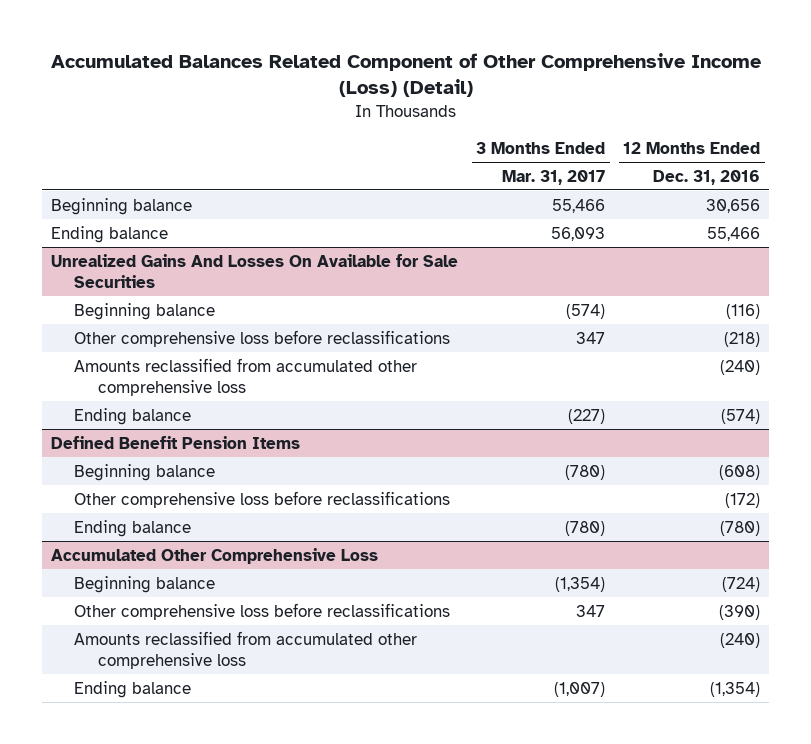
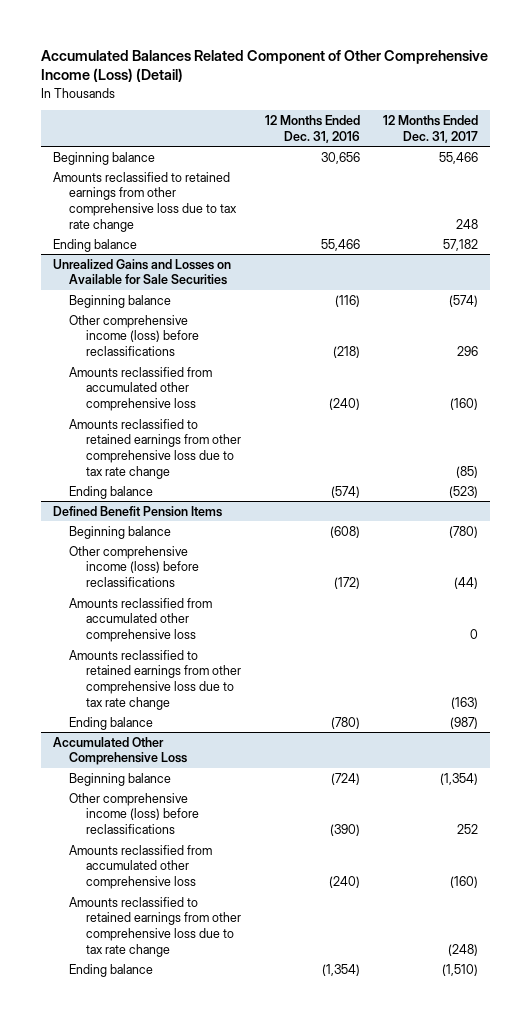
- | 3 Months Ended Mar. 31, 2017 | 12 Months Ended Dec. 31, 2016
+ | 12 Months Ended Dec. 31, 2016 | 12 Months Ended Dec. 31, 2017
+ Amounts reclassified to retained earnings from other comprehensive loss due to tax rate change | | 248
- Unrealized Gains And Losses On Available for Sale Securities
+ Unrealized Gains and Losses on Available for Sale Securities
- Other comprehensive loss before reclassifications | 347 | (218)
+ Other comprehensive income (loss) before reclassifications | (218) | 296
+ Amounts reclassified to retained earnings from other comprehensive loss due to tax rate change | | (85)
@ Defined Benefit Pension Items
- Other comprehensive loss before reclassifications | | (172)
+ Other comprehensive income (loss) before reclassifications | (172) | (44)
+ Amounts reclassified from accumulated other comprehensive loss | | 0
+ Amounts reclassified to retained earnings from other comprehensive loss due to tax rate change | | (163)
@ Accumulated Other Comprehensive Loss
- Other comprehensive loss before reclassifications | 347 | (390)
+ Other comprehensive income (loss) before reclassifications | (390) | 252
+ Amounts reclassified to retained earnings from other comprehensive loss due to tax rate change | | (248)

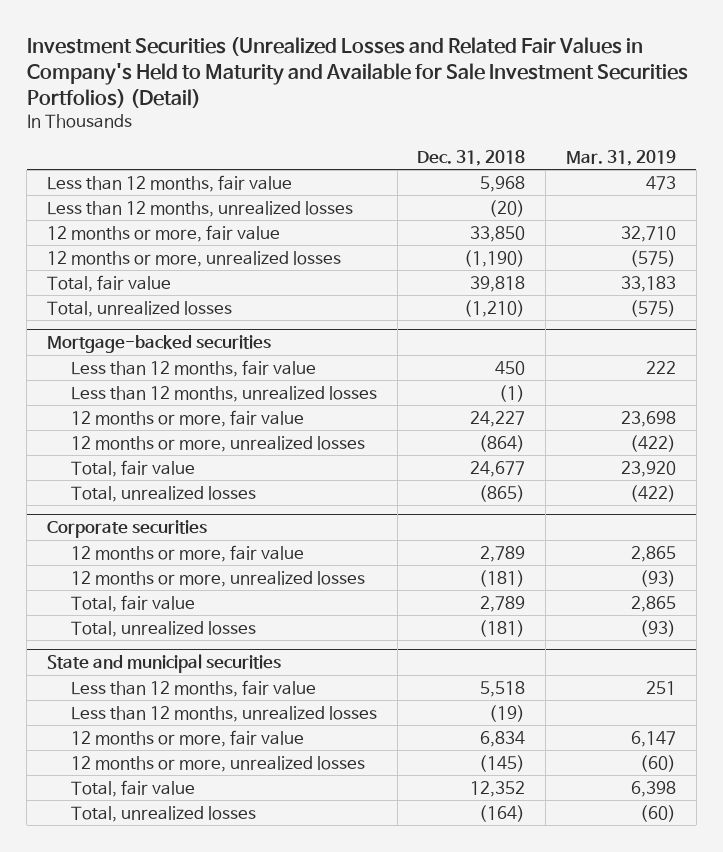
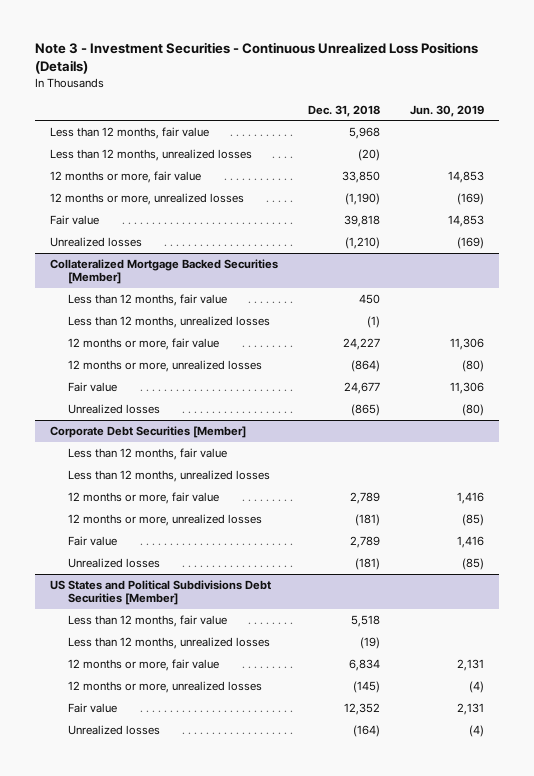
- Investment Securities (Unrealized Losses and Related Fair Values in Company's Held to Maturity and Available for Sale Investment Securities Portfolios) (Detail)
+ Note 3 - Investment Securities - Continuous Unrealized Loss Positions (Details)
- | Dec. 31, 2018 | Mar. 31, 2019
+ | Dec. 31, 2018 | Jun. 30, 2019
- Total, fair value | 39,818 | 33,183
- Total, unrealized losses | (1,210) | (575)
- Mortgage-backed securities
+ Fair value | 39,818 | 14,853
+ Unrealized losses | (1,210) | (169)
+ Collateralized Mortgage Backed Securities [Member]
- Total, fair value | 24,677 | 23,920
- Total, unrealized losses | (865) | (422)
- Corporate securities
+ Fair value | 24,677 | 11,306
+ Unrealized losses | (865) | (80)
+ Corporate Debt Securities [Member]
+ Less than 12 months, fair value
+ Less than 12 months, unrealized losses
- Total, fair value | 2,789 | 2,865
- Total, unrealized losses | (181) | (93)
- State and municipal securities
+ Fair value | 2,789 | 1,416
+ Unrealized losses | (181) | (85)
+ US States and Political Subdivisions Debt Securities [Member]
- Total, fair value | 12,352 | 6,398
- Total, unrealized losses | (164) | (60)
+ Fair value | 12,352 | 2,131
+ Unrealized losses | (164) | (4)

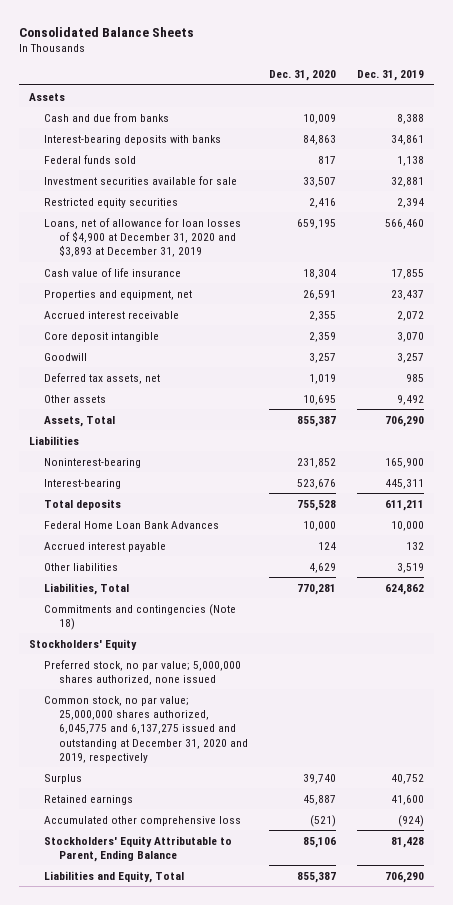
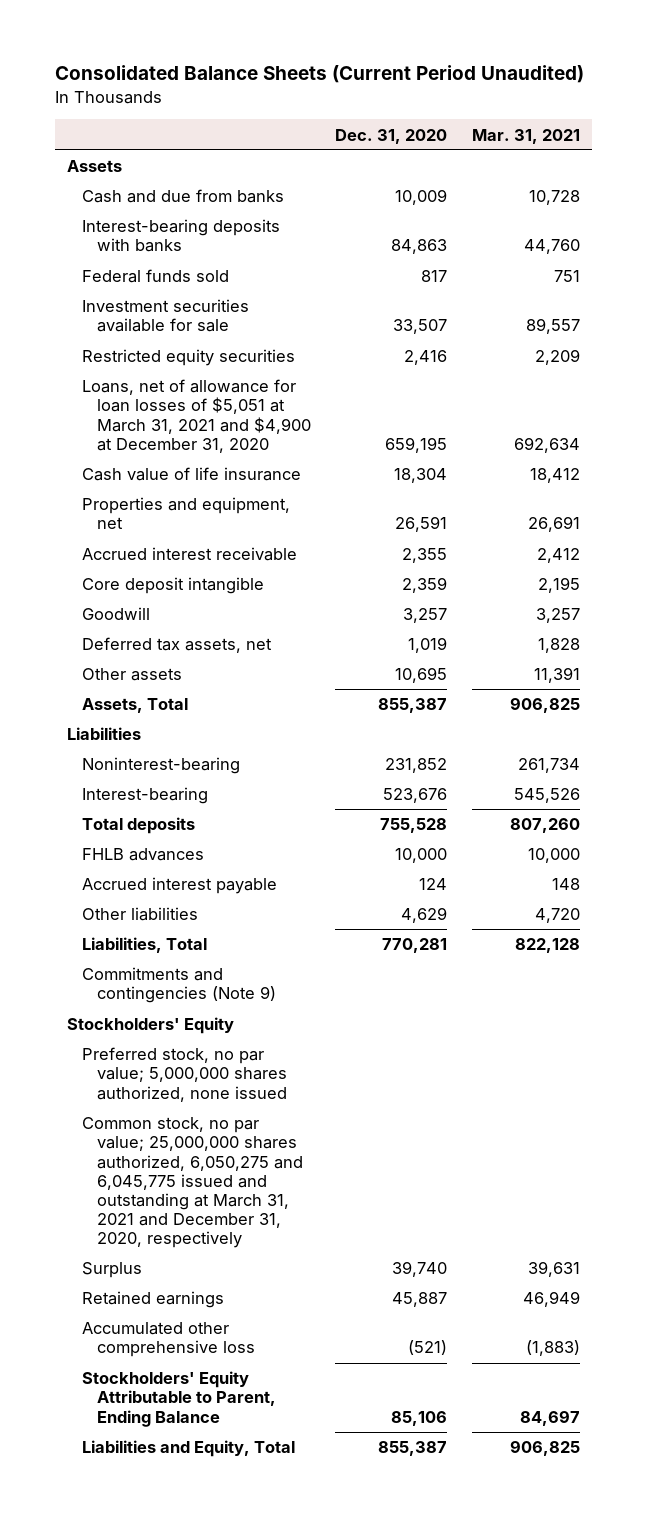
- Consolidated Balance Sheets
+ Consolidated Balance Sheets (Current Period Unaudited)
- | Dec. 31, 2020 | Dec. 31, 2019
+ | Dec. 31, 2020 | Mar. 31, 2021
- Loans, net of allowance for loan losses of $4,900 at December 31, 2020 and $3,893 at December 31, 2019 | 659,195 | 566,460
+ Loans, net of allowance for loan losses of $5,051 at March 31, 2021 and $4,900 at December 31, 2020 | 659,195 | 692,634
- Federal Home Loan Bank Advances | 10,000 | 10,000
+ FHLB advances | 10,000 | 10,000
- Commitments and contingencies (Note 18)
+ Commitments and contingencies (Note 9)
- Common stock, no par value; 25,000,000 shares authorized, 6,045,775 and 6,137,275 issued and outstanding at December 31, 2020 and 2019, respectively
+ Common stock, no par value; 25,000,000 shares authorized, 6,050,275 and 6,045,775 issued and outstanding at March 31, 2021 and December 31, 2020, respectively

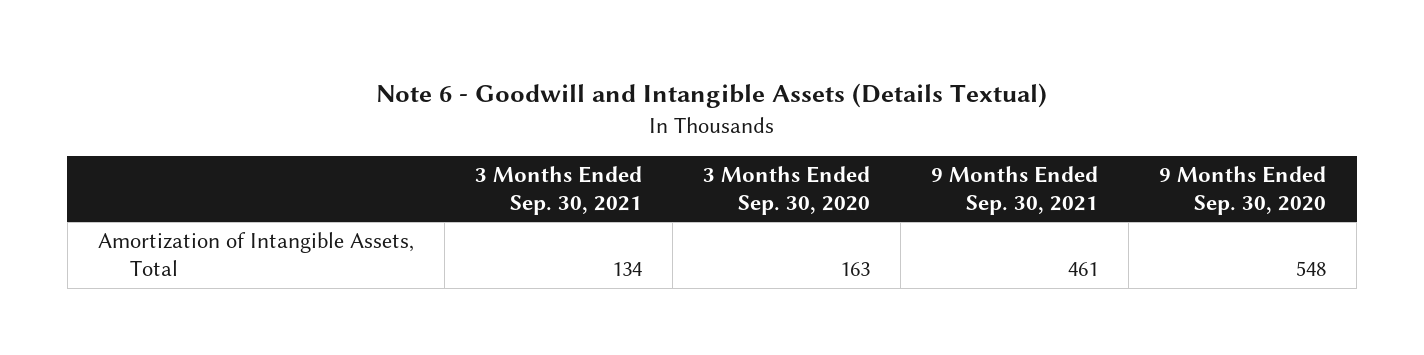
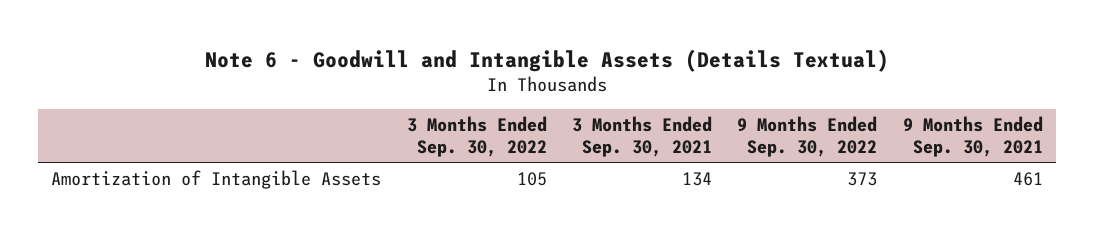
- | 3 Months Ended Sep. 30, 2021 | 3 Months Ended Sep. 30, 2020 | 9 Months Ended Sep. 30, 2021 | 9 Months Ended Sep. 30, 2020
+ | 3 Months Ended Sep. 30, 2022 | 3 Months Ended Sep. 30, 2021 | 9 Months Ended Sep. 30, 2022 | 9 Months Ended Sep. 30, 2021
- Amortization of Intangible Assets, Total | 134 | 163 | 461 | 548
+ Amortization of Intangible Assets | 105 | 134 | 373 | 461

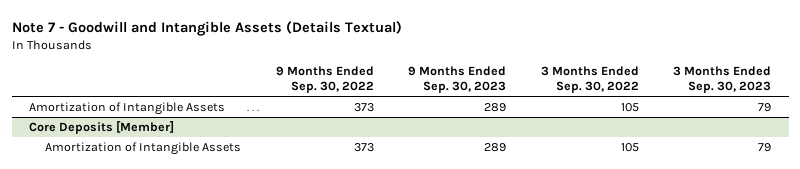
- Note 6 - Goodwill and Intangible Assets (Details Textual)
+ Note 7 - Goodwill and Intangible Assets (Details Textual)
- | 3 Months Ended Sep. 30, 2022 | 3 Months Ended Sep. 30, 2021 | 9 Months Ended Sep. 30, 2022 | 9 Months Ended Sep. 30, 2021
+ | 9 Months Ended Sep. 30, 2022 | 9 Months Ended Sep. 30, 2023 | 3 Months Ended Sep. 30, 2022 | 3 Months Ended Sep. 30, 2023
+ Core Deposits [Member]
+ Amortization of Intangible Assets | 373 | 289 | 105 | 79

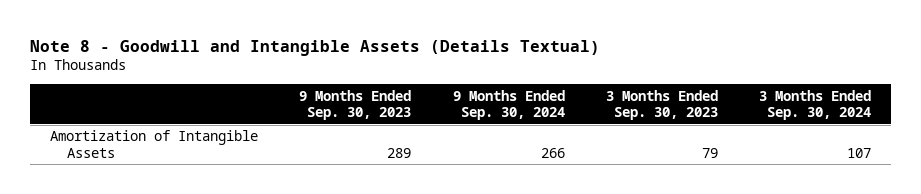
- Note 7 - Goodwill and Intangible Assets (Details Textual)
+ Note 8 - Goodwill and Intangible Assets (Details Textual)
- | 9 Months Ended Sep. 30, 2022 | 9 Months Ended Sep. 30, 2023 | 3 Months Ended Sep. 30, 2022 | 3 Months Ended Sep. 30, 2023
+ | 9 Months Ended Sep. 30, 2023 | 9 Months Ended Sep. 30, 2024 | 3 Months Ended Sep. 30, 2023 | 3 Months Ended Sep. 30, 2024
- Core Deposits [Member]
- Amortization of Intangible Assets | 373 | 289 | 105 | 79

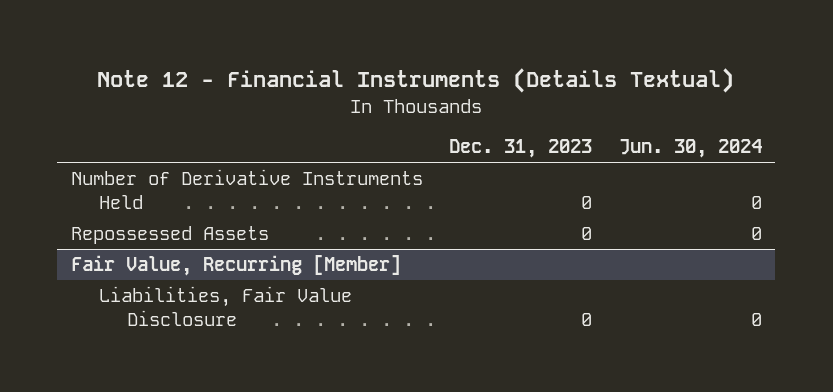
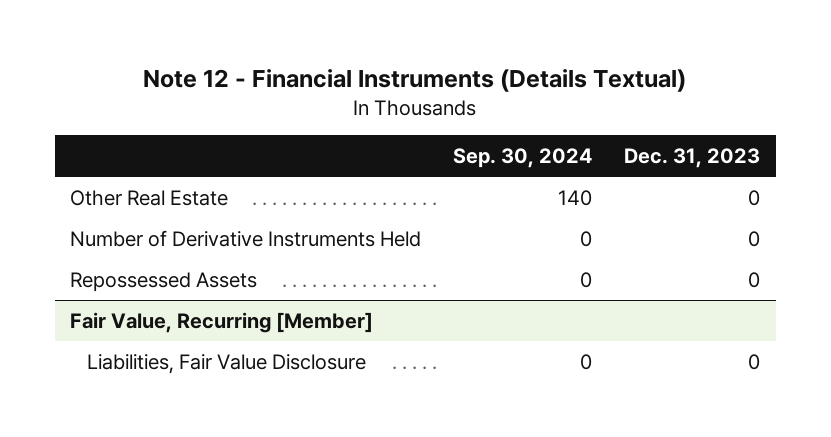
- | Dec. 31, 2023 | Jun. 30, 2024
+ | Sep. 30, 2024 | Dec. 31, 2023
+ Other Real Estate | 140 | 0

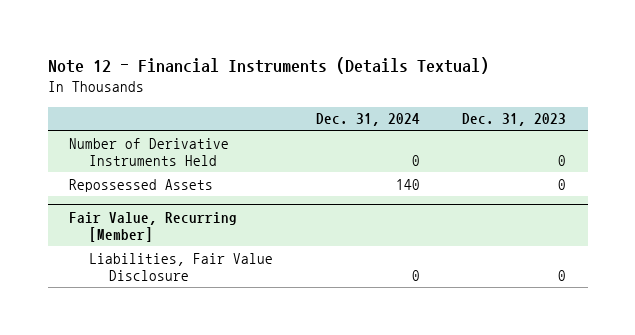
- | Sep. 30, 2024 | Dec. 31, 2023
+ | Dec. 31, 2024 | Dec. 31, 2023
- Other Real Estate | 140 | 0

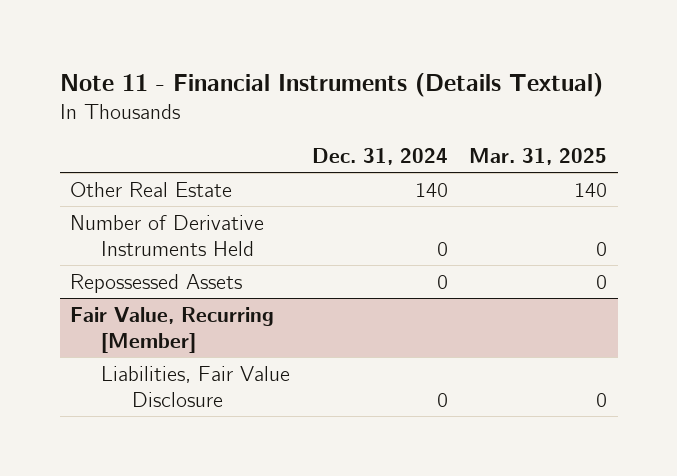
- Note 12 - Financial Instruments (Details Textual)
+ Note 11 - Financial Instruments (Details Textual)
- | Dec. 31, 2024 | Dec. 31, 2023
+ | Dec. 31, 2024 | Mar. 31, 2025
+ Other Real Estate | 140 | 140
- Repossessed Assets | 140 | 0
+ Repossessed Assets | 0 | 0

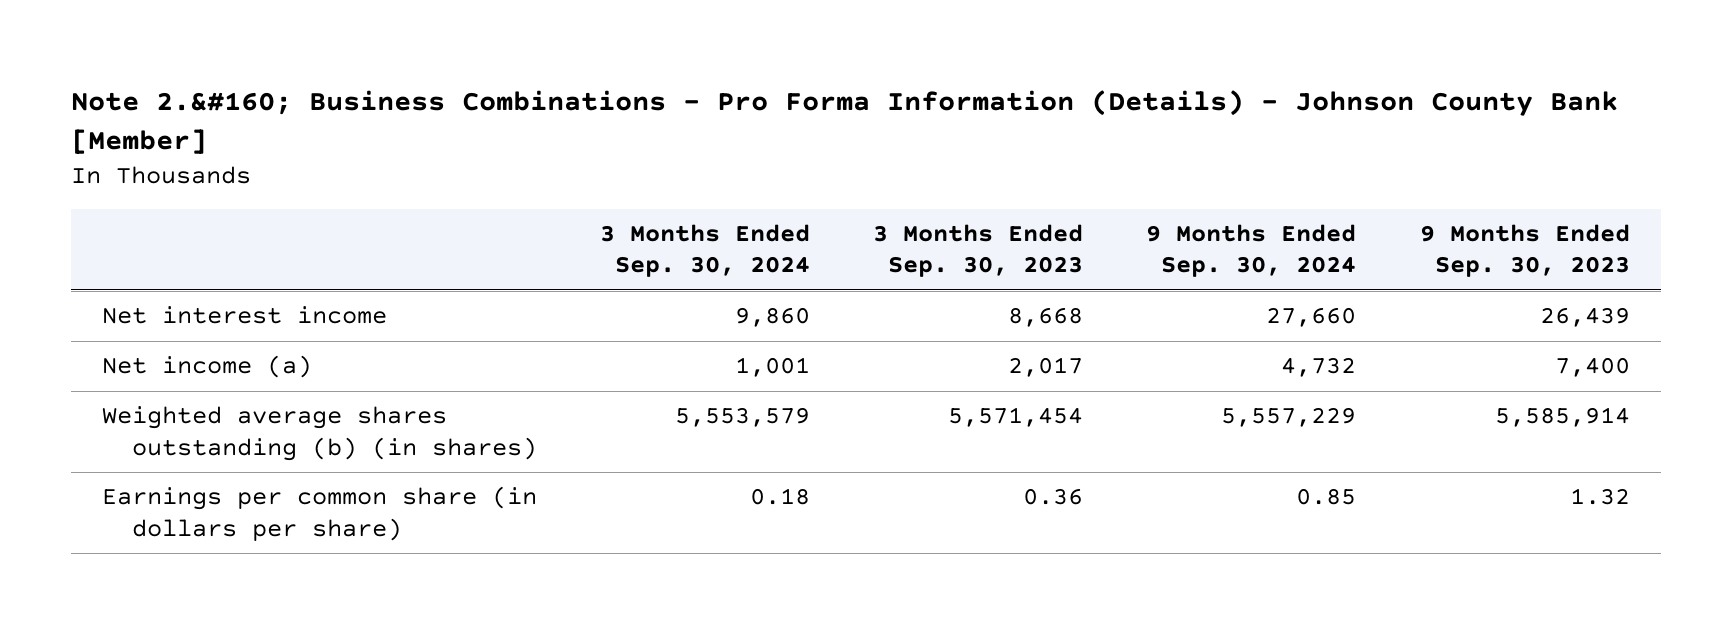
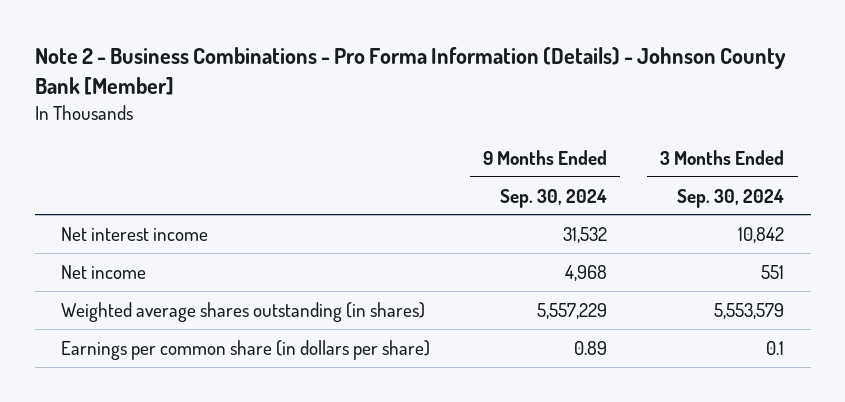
- Note 2.&#160; Business Combinations - Pro Forma Information (Details) - Johnson County Bank [Member]
+ Note 2 - Business Combinations - Pro Forma Information (Details) - Johnson County Bank [Member]
- | 3 Months Ended Sep. 30, 2024 | 3 Months Ended Sep. 30, 2023 | 9 Months Ended Sep. 30, 2024 | 9 Months Ended Sep. 30, 2023
+ | 9 Months Ended Sep. 30, 2024 | 3 Months Ended Sep. 30, 2024
- Net interest income | 9,860 | 8,668 | 27,660 | 26,439
- Net income (a) | 1,001 | 2,017 | 4,732 | 7,400
- Weighted average shares outstanding (b) (in shares) | 5,553,579 | 5,571,454 | 5,557,229 | 5,585,914
- Earnings per common share (in dollars per share) | 0.18 | 0.36 | 0.85 | 1.32
+ Net interest income | 31,532 | 10,842
+ Net income | 4,968 | 551
+ Weighted average shares outstanding (in shares) | 5,557,229 | 5,553,579
+ Earnings per common share (in dollars per share) | 0.89 | 0.1

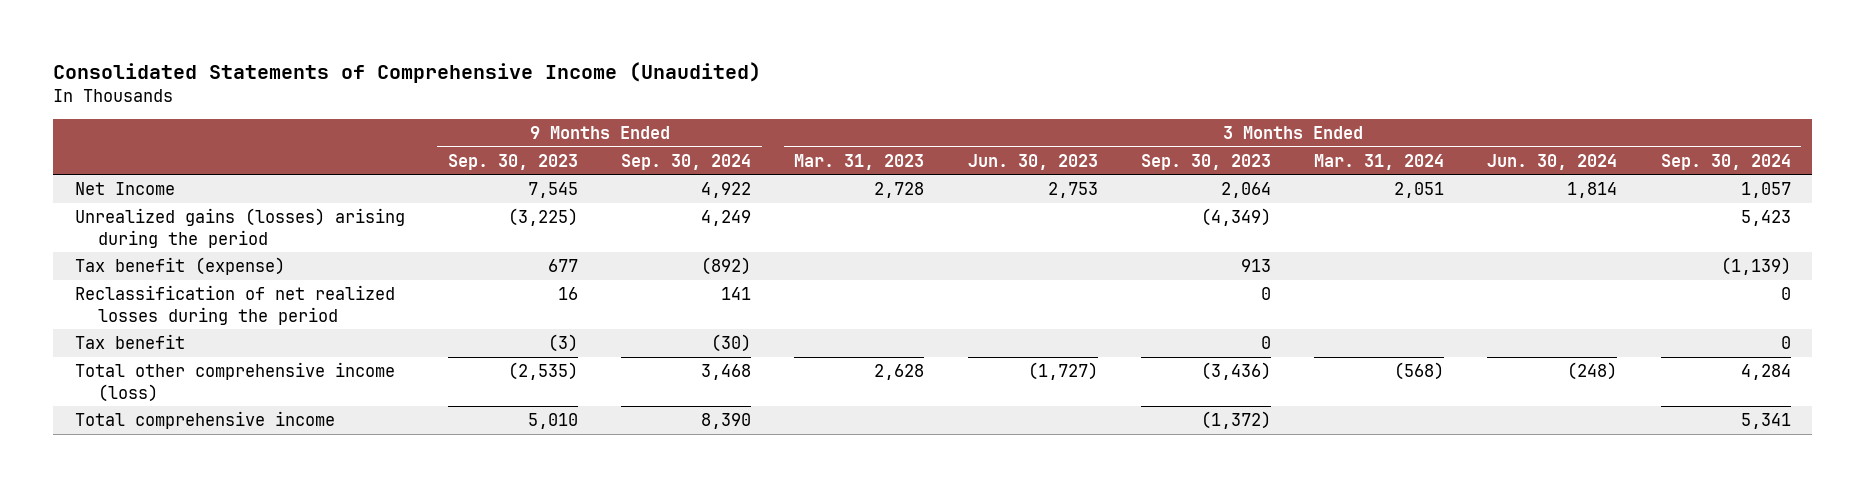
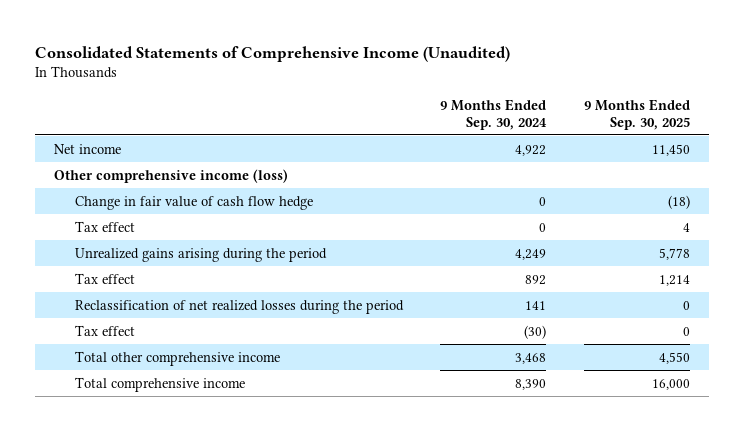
- | 9 Months Ended Sep. 30, 2023 | 9 Months Ended Sep. 30, 2024 | 3 Months Ended Mar. 31, 2023 | 3 Months Ended Jun. 30, 2023 | 3 Months Ended Sep. 30, 2023 | 3 Months Ended Mar. 31, 2024 | 3 Months Ended Jun. 30, 2024 | 3 Months Ended Sep. 30, 2024
+ | 9 Months Ended Sep. 30, 2024 | 9 Months Ended Sep. 30, 2025
- Net Income | 7,545 | 4,922 | 2,728 | 2,753 | 2,064 | 2,051 | 1,814 | 1,057
- Unrealized gains (losses) arising during the period | (3,225) | 4,249 | | | (4,349) | | | 5,423
- Tax benefit (expense) | 677 | (892) | | | 913 | | | (1,139)
+ Net income | 4,922 | 11,450
+ Other comprehensive income (loss)
+ Change in fair value of cash flow hedge | 0 | (18)
+ Tax effect | 0 | 4
+ Unrealized gains arising during the period | 4,249 | 5,778
+ Tax effect | 892 | 1,214
- Tax benefit | (3) | (30) | | | 0 | | | 0
- Total other comprehensive income (loss) | (2,535) | 3,468 | 2,628 | (1,727) | (3,436) | (568) | (248) | 4,284
+ Tax effect | (30) | 0
+ Total other comprehensive income | 3,468 | 4,550

